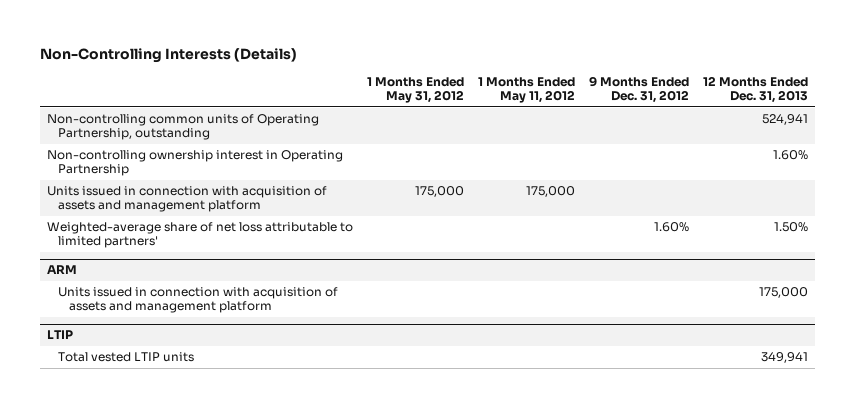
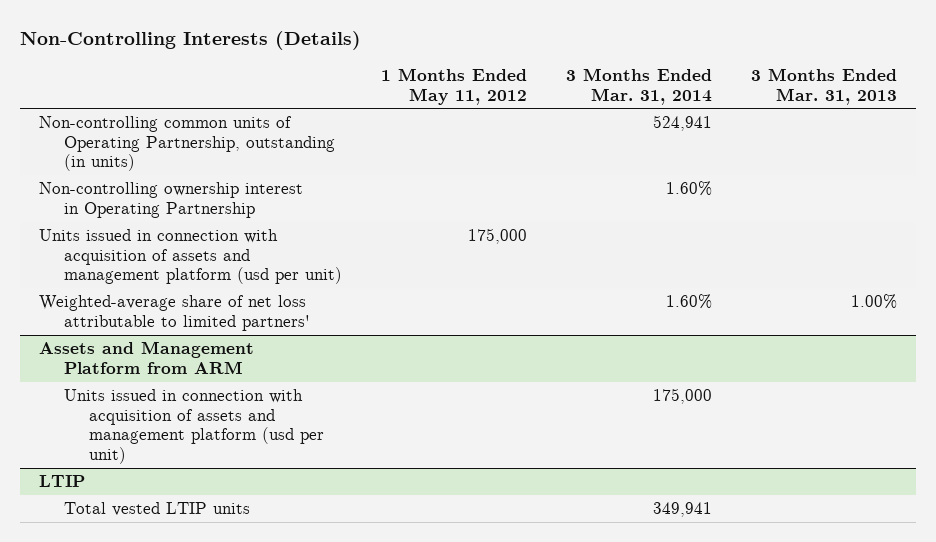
- | 1 Months Ended May 31, 2012 | 1 Months Ended May 11, 2012 | 9 Months Ended Dec. 31, 2012 | 12 Months Ended Dec. 31, 2013
+ | 1 Months Ended May 11, 2012 | 3 Months Ended Mar. 31, 2014 | 3 Months Ended Mar. 31, 2013
- Non-controlling common units of Operating Partnership, outstanding | | | | 524,941
+ Non-controlling common units of Operating Partnership, outstanding (in units) | | 524,941 |
- Units issued in connection with acquisition of assets and management platform | 175,000 | 175,000 | |
+ Units issued in connection with acquisition of assets and management platform (usd per unit) | 175,000 | |
- ARM
- Units issued in connection with acquisition of assets and management platform | | | | 175,000
+ Assets and Management Platform from ARM
+ Units issued in connection with acquisition of assets and management platform (usd per unit) | | 175,000 |

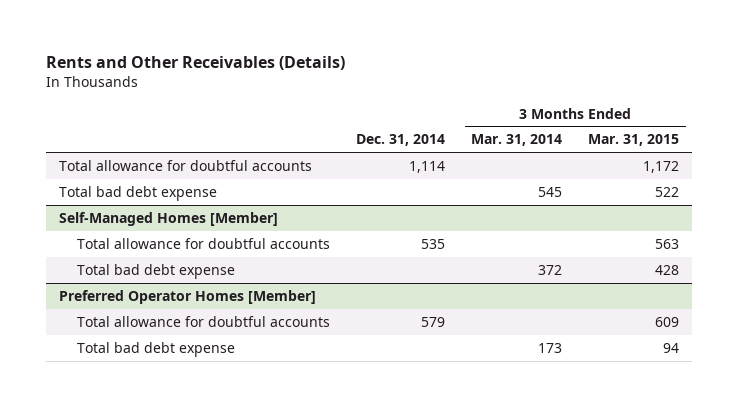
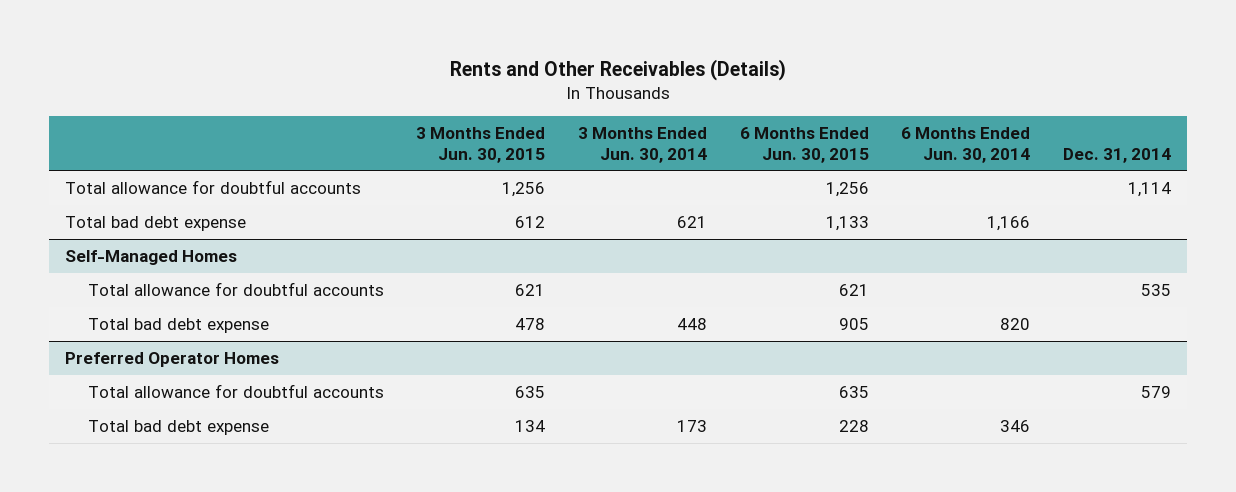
- | Dec. 31, 2014 | 3 Months Ended Mar. 31, 2014 | 3 Months Ended Mar. 31, 2015
+ | 3 Months Ended Jun. 30, 2015 | 3 Months Ended Jun. 30, 2014 | 6 Months Ended Jun. 30, 2015 | 6 Months Ended Jun. 30, 2014 | Dec. 31, 2014
- Self-Managed Homes [Member]
+ Self-Managed Homes
- Preferred Operator Homes [Member]
+ Preferred Operator Homes

